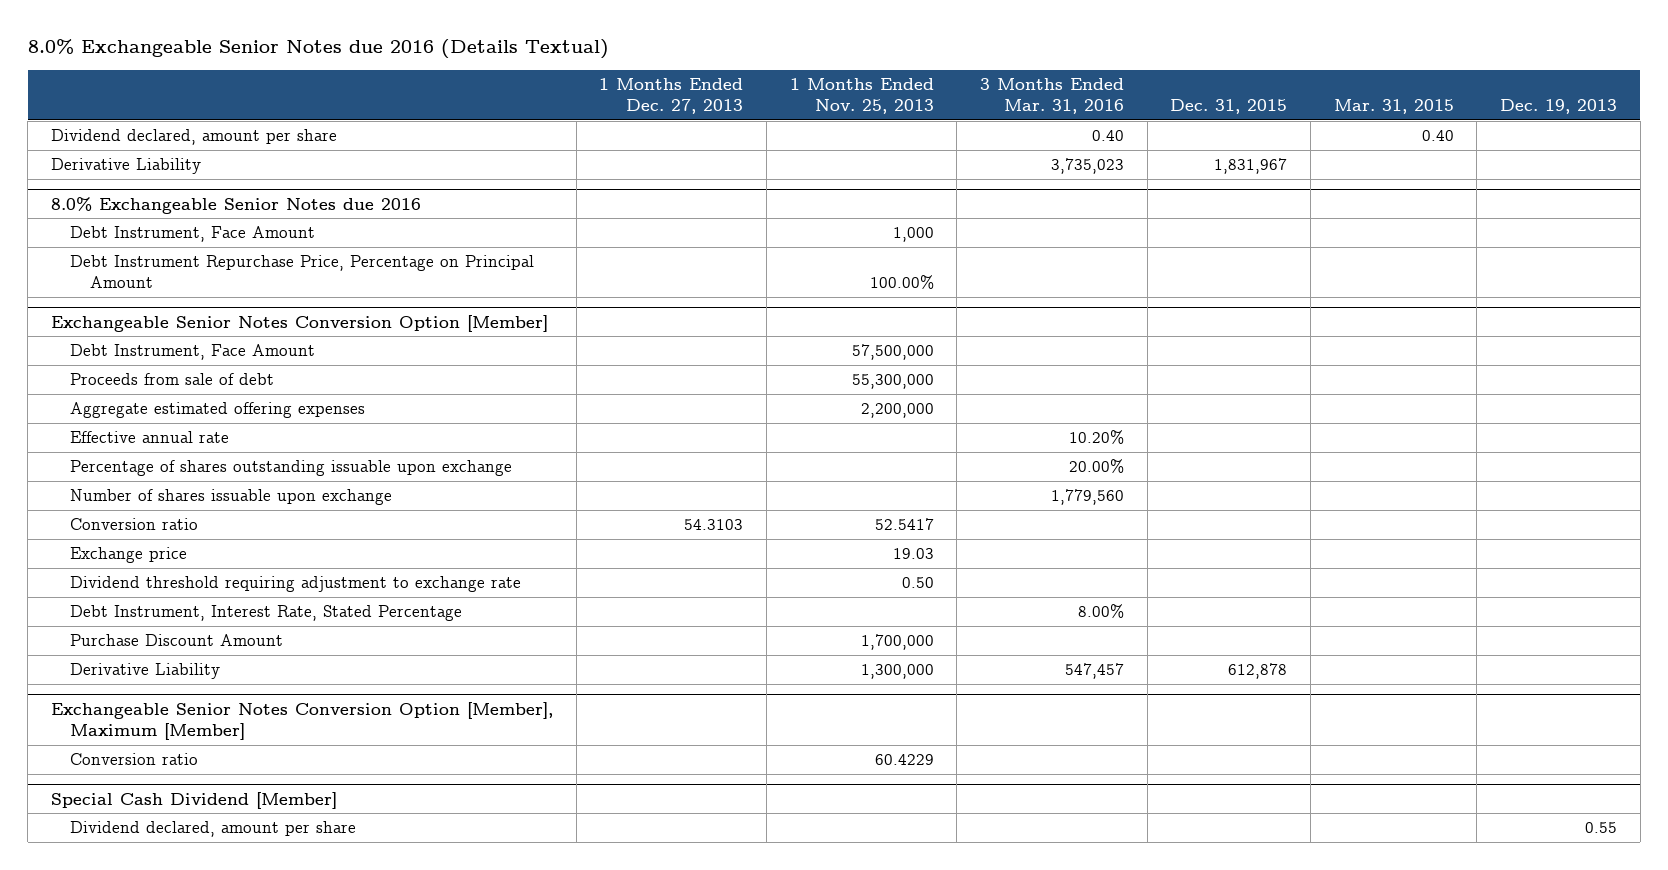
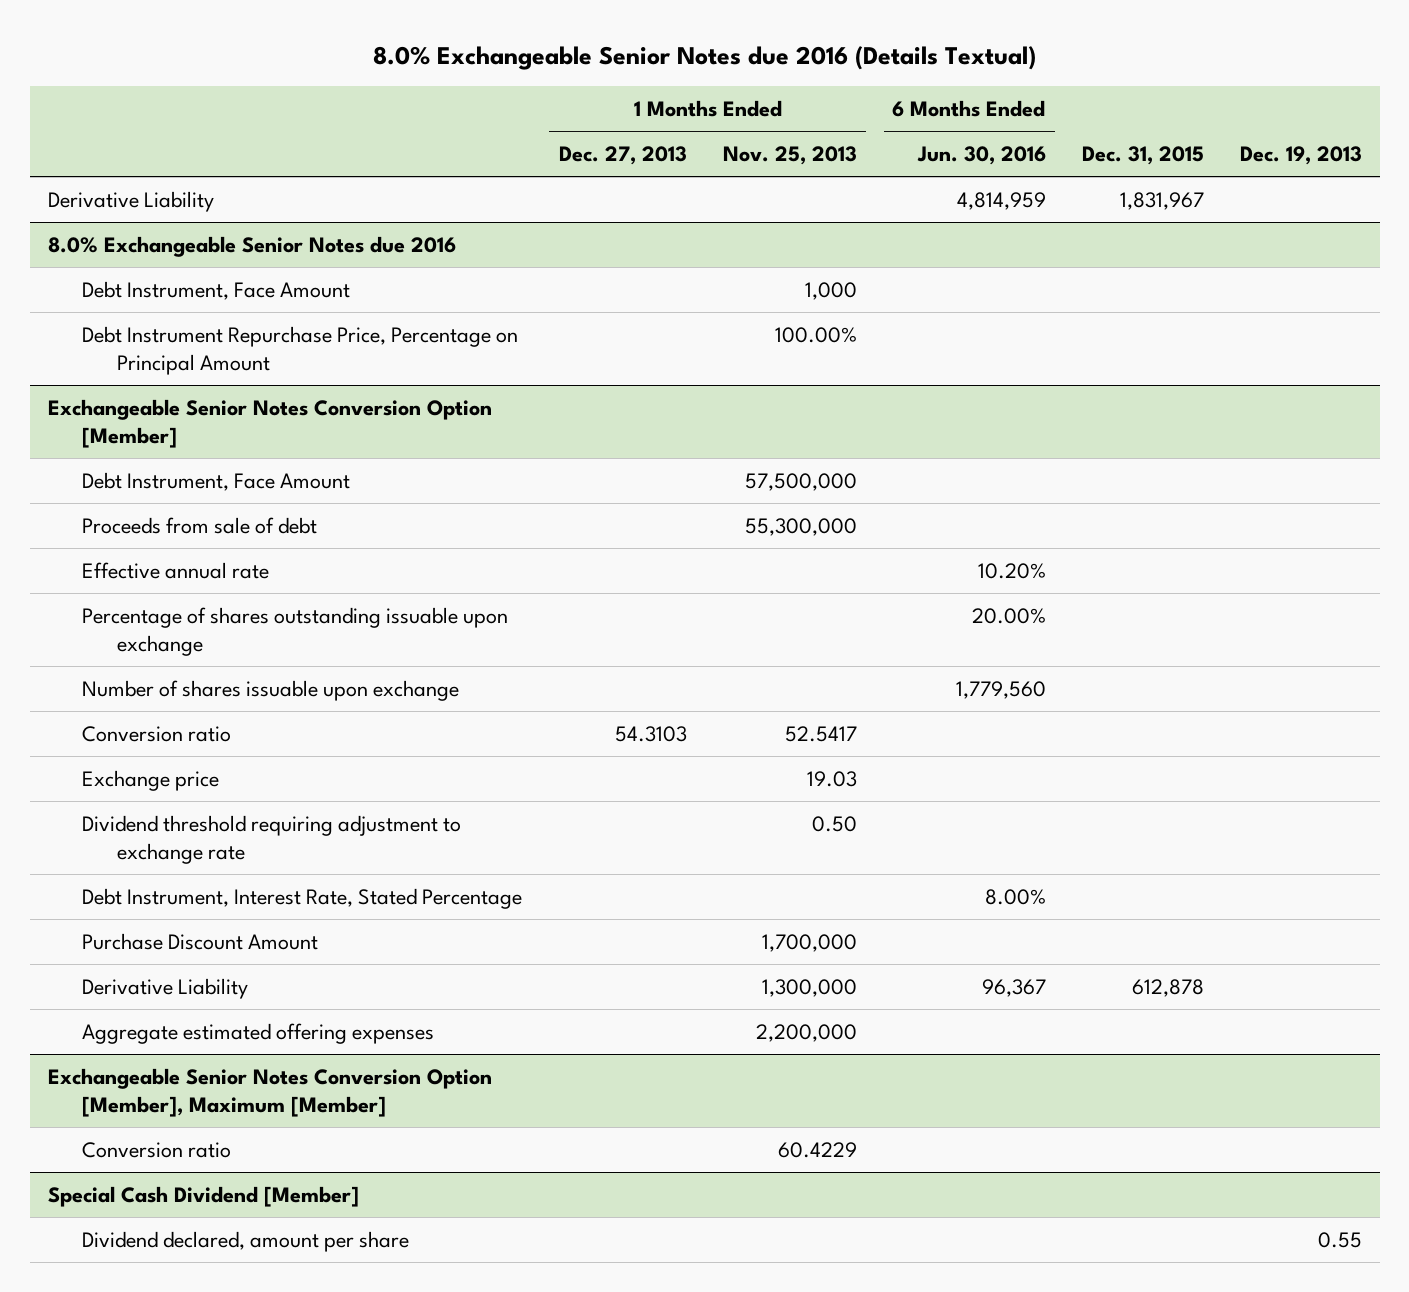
- | 1 Months Ended Dec. 27, 2013 | 1 Months Ended Nov. 25, 2013 | 3 Months Ended Mar. 31, 2016 | Dec. 31, 2015 | Mar. 31, 2015 | Dec. 19, 2013
+ | 1 Months Ended Dec. 27, 2013 | 1 Months Ended Nov. 25, 2013 | 6 Months Ended Jun. 30, 2016 | Dec. 31, 2015 | Dec. 19, 2013
- Dividend declared, amount per share | | | 0.40 | | 0.40 |
@ Exchangeable Senior Notes Conversion Option [Member]
moved down: Aggregate estimated offering expenses | | 2,200,000 | | |

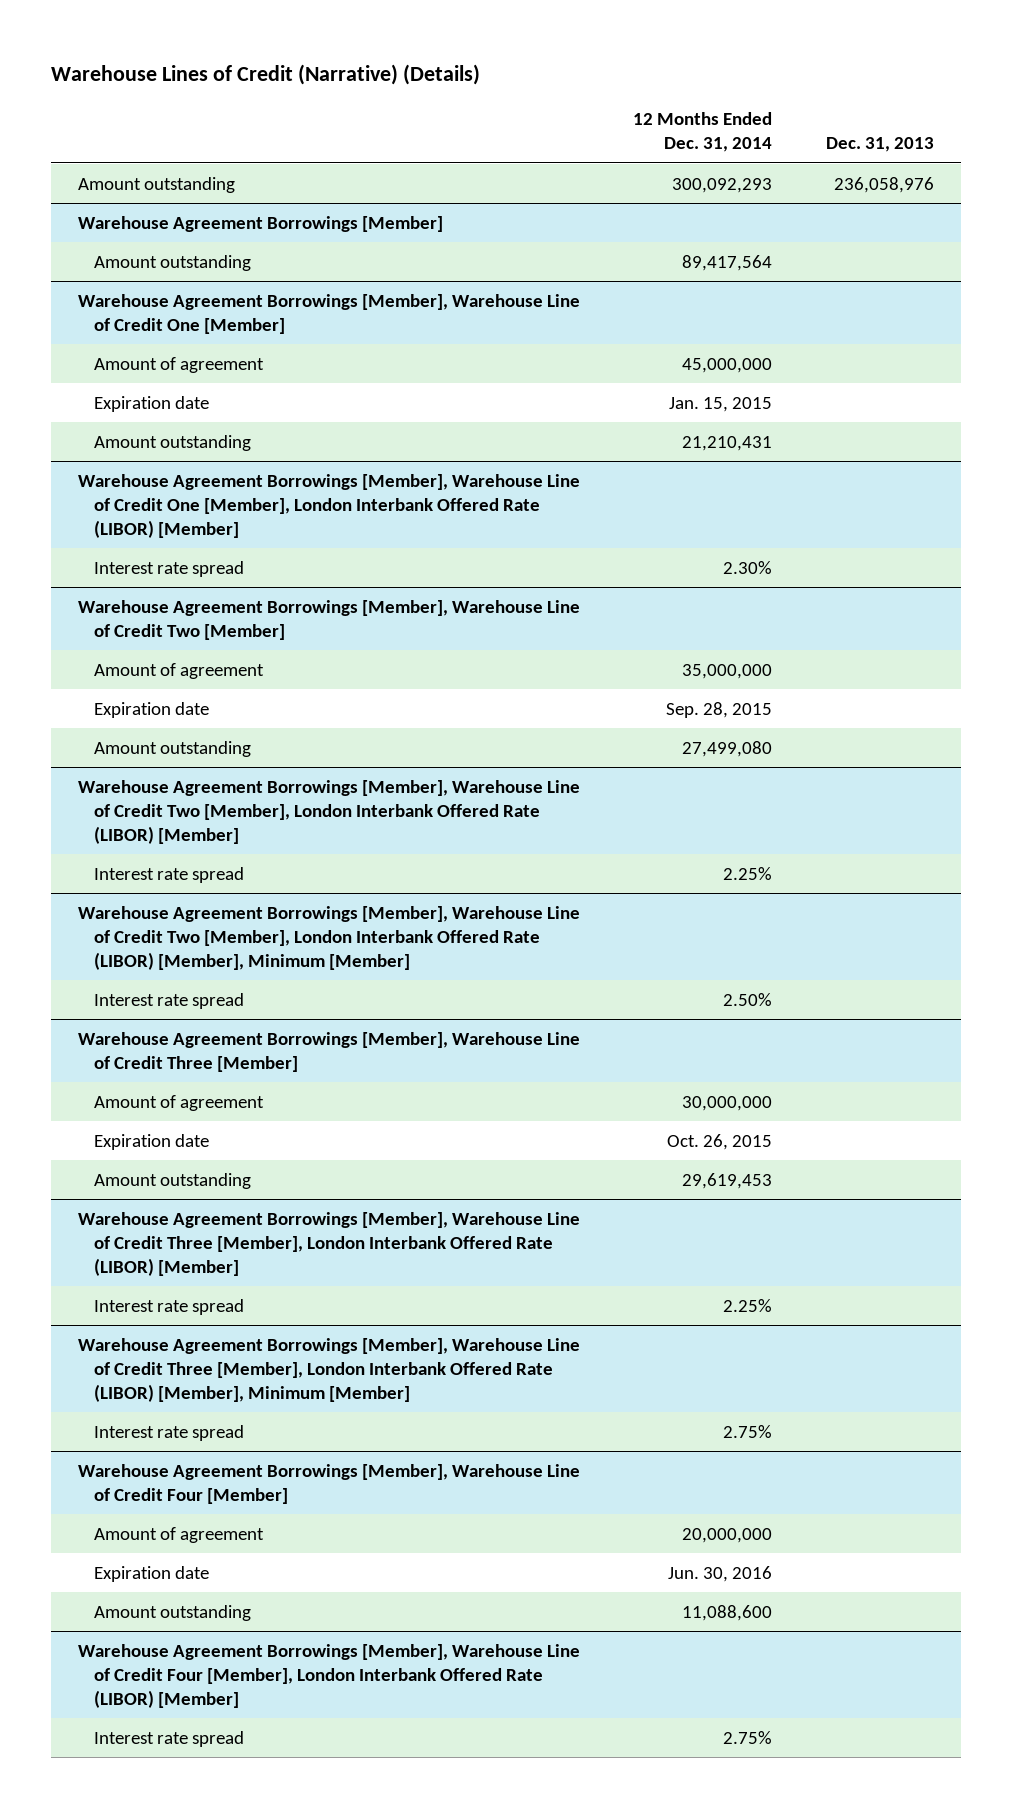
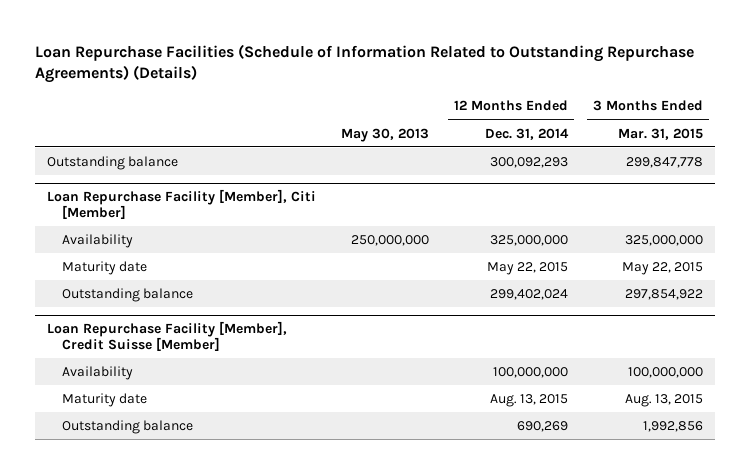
- Warehouse Lines of Credit (Narrative) (Details)
+ Loan Repurchase Facilities (Schedule of Information Related to Outstanding Repurchase Agreements) (Details)
- | 12 Months Ended Dec. 31, 2014 | Dec. 31, 2013
+ | May 30, 2013 | 12 Months Ended Dec. 31, 2014 | 3 Months Ended Mar. 31, 2015
- Amount outstanding | 300,092,293 | 236,058,976
- Warehouse Agreement Borrowings [Member]
- Amount outstanding | 89,417,564 |
- Warehouse Agreement Borrowings [Member], Warehouse Line of Credit One [Member]
- Amount of agreement | 45,000,000 |
- Expiration date | Jan. 15, 2015 |
- Amount outstanding | 21,210,431 |
- Warehouse Agreement Borrowings [Member], Warehouse Line of Credit One [Member], London Interbank Offered Rate (LIBOR) [Member]
- Interest rate spread | 2.30% |
- Warehouse Agreement Borrowings [Member], Warehouse Line of Credit Two [Member]
- Amount of agreement | 35,000,000 |
- Expiration date | Sep. 28, 2015 |
- Amount outstanding | 27,499,080 |
- Warehouse Agreement Borrowings [Member], Warehouse Line of Credit Two [Member], London Interbank Offered Rate (LIBOR) [Member]
- Interest rate spread | 2.25% |
- Warehouse Agreement Borrowings [Member], Warehouse Line of Credit Two [Member], London Interbank Offered Rate (LIBOR) [Member], Minimum [Member]
- Interest rate spread | 2.50% |
- Warehouse Agreement Borrowings [Member], Warehouse Line of Credit Three [Member]
- Amount of agreement | 30,000,000 |
- Expiration date | Oct. 26, 2015 |
- Amount outstanding | 29,619,453 |
- Warehouse Agreement Borrowings [Member], Warehouse Line of Credit Three [Member], London Interbank Offered Rate (LIBOR) [Member]
- Interest rate spread | 2.25% |
- Warehouse Agreement Borrowings [Member], Warehouse Line of Credit Three [Member], London Interbank Offered Rate (LIBOR) [Member], Minimum [Member]
- Interest rate spread | 2.75% |
- Warehouse Agreement Borrowings [Member], Warehouse Line of Credit Four [Member]
- Amount of agreement | 20,000,000 |
- Expiration date | Jun. 30, 2016 |
- Amount outstanding | 11,088,600 |
- Warehouse Agreement Borrowings [Member], Warehouse Line of Credit Four [Member], London Interbank Offered Rate (LIBOR) [Member]
- Interest rate spread | 2.75% |
+ Outstanding balance | | 300,092,293 | 299,847,778
+ Loan Repurchase Facility [Member], Citi [Member]
+ Availability | 250,000,000 | 325,000,000 | 325,000,000
+ Maturity date | | May 22, 2015 | May 22, 2015
+ Outstanding balance | | 299,402,024 | 297,854,922
+ Loan Repurchase Facility [Member], Credit Suisse [Member]
+ Availability | | 100,000,000 | 100,000,000
+ Maturity date | | Aug. 13, 2015 | Aug. 13, 2015
+ Outstanding balance | | 690,269 | 1,992,856

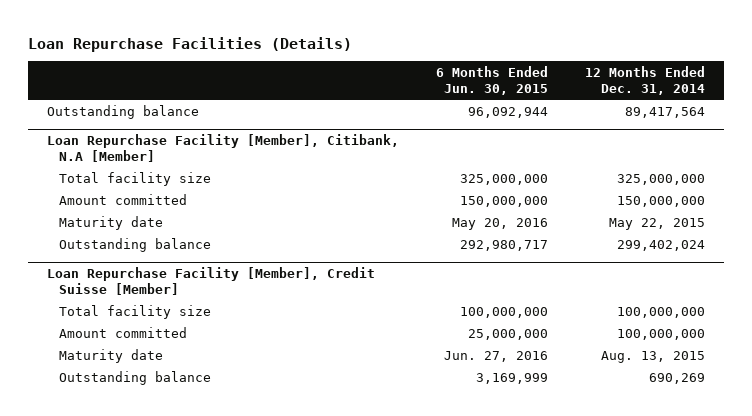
- Loan Repurchase Facilities (Schedule of Information Related to Outstanding Repurchase Agreements) (Details)
+ Loan Repurchase Facilities (Details)
- | May 30, 2013 | 12 Months Ended Dec. 31, 2014 | 3 Months Ended Mar. 31, 2015
+ | 6 Months Ended Jun. 30, 2015 | 12 Months Ended Dec. 31, 2014
- Outstanding balance | | 300,092,293 | 299,847,778
- Loan Repurchase Facility [Member], Citi [Member]
- Availability | 250,000,000 | 325,000,000 | 325,000,000
+ Outstanding balance | 96,092,944 | 89,417,564
+ Loan Repurchase Facility [Member], Citibank, N.A [Member]
+ Total facility size | 325,000,000 | 325,000,000
+ Amount committed | 150,000,000 | 150,000,000
@ Loan Repurchase Facility [Member], Credit Suisse [Member]
- Availability | | 100,000,000 | 100,000,000
+ Total facility size | 100,000,000 | 100,000,000
+ Amount committed | 25,000,000 | 100,000,000

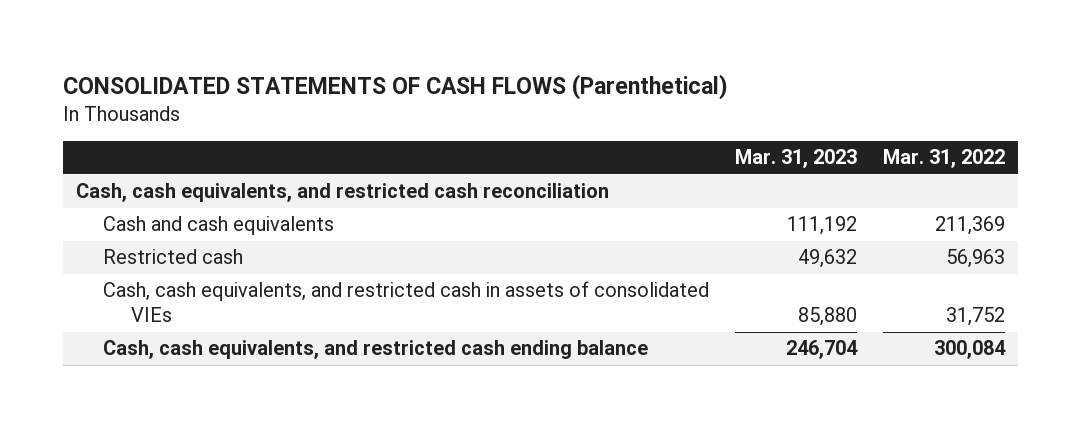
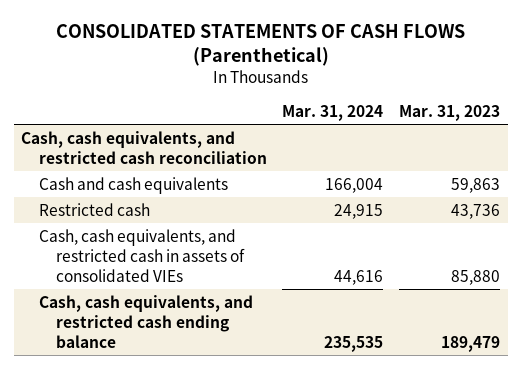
- | Mar. 31, 2023 | Mar. 31, 2022
+ | Mar. 31, 2024 | Mar. 31, 2023
- Cash and cash equivalents | 111,192 | 211,369
- Restricted cash | 49,632 | 56,963
+ Cash and cash equivalents | 166,004 | 59,863
+ Restricted cash | 24,915 | 43,736
- Cash, cash equivalents, and restricted cash ending balance | 246,704 | 300,084
+ Cash, cash equivalents, and restricted cash ending balance | 235,535 | 189,479

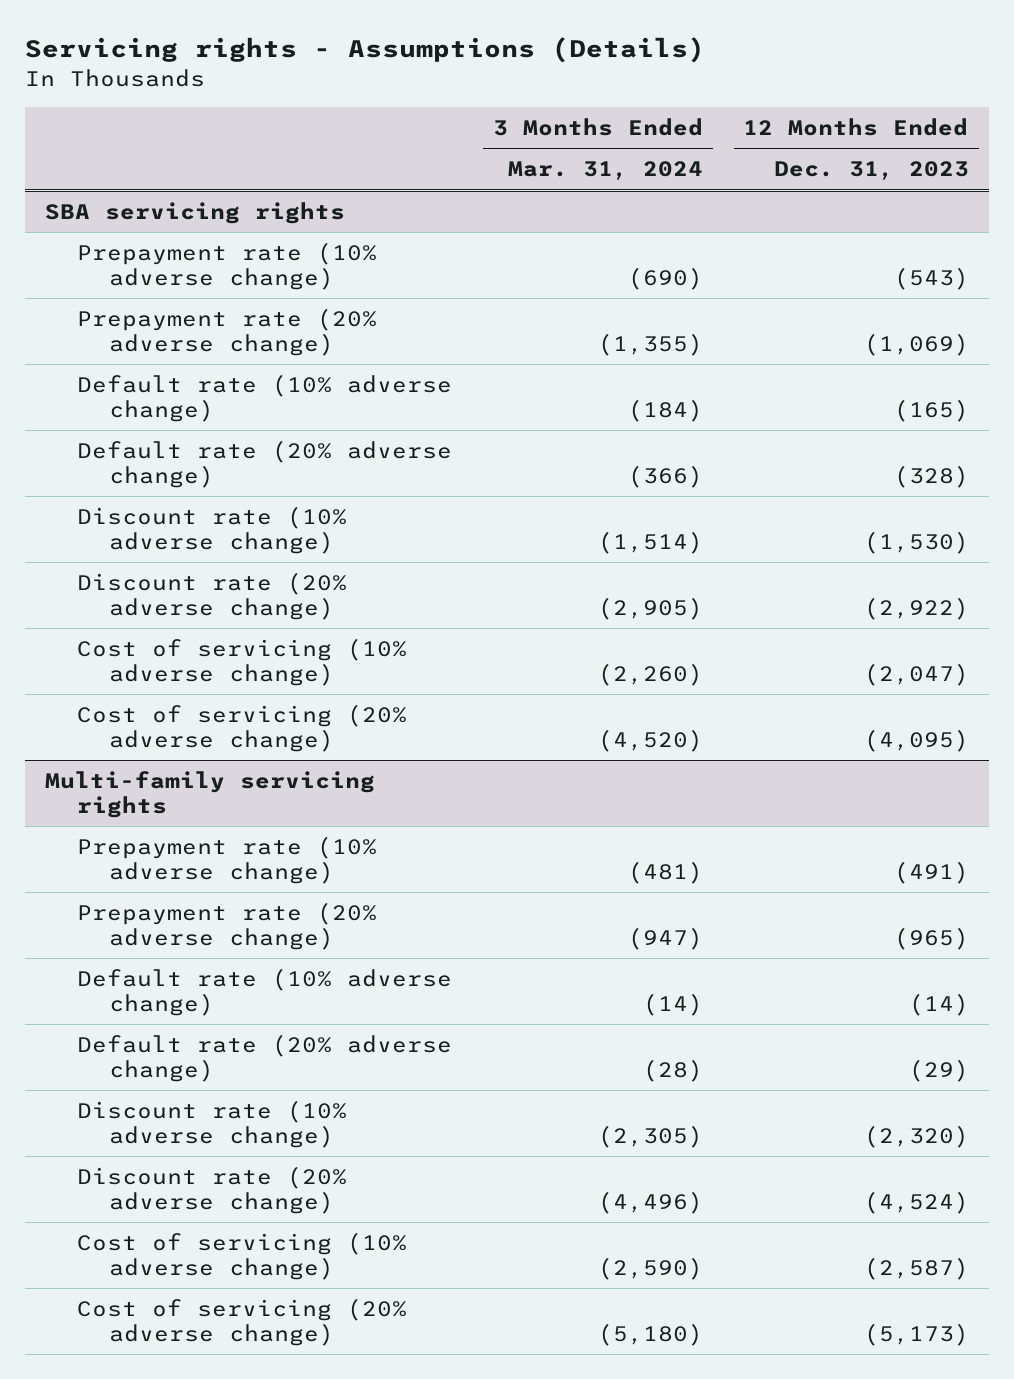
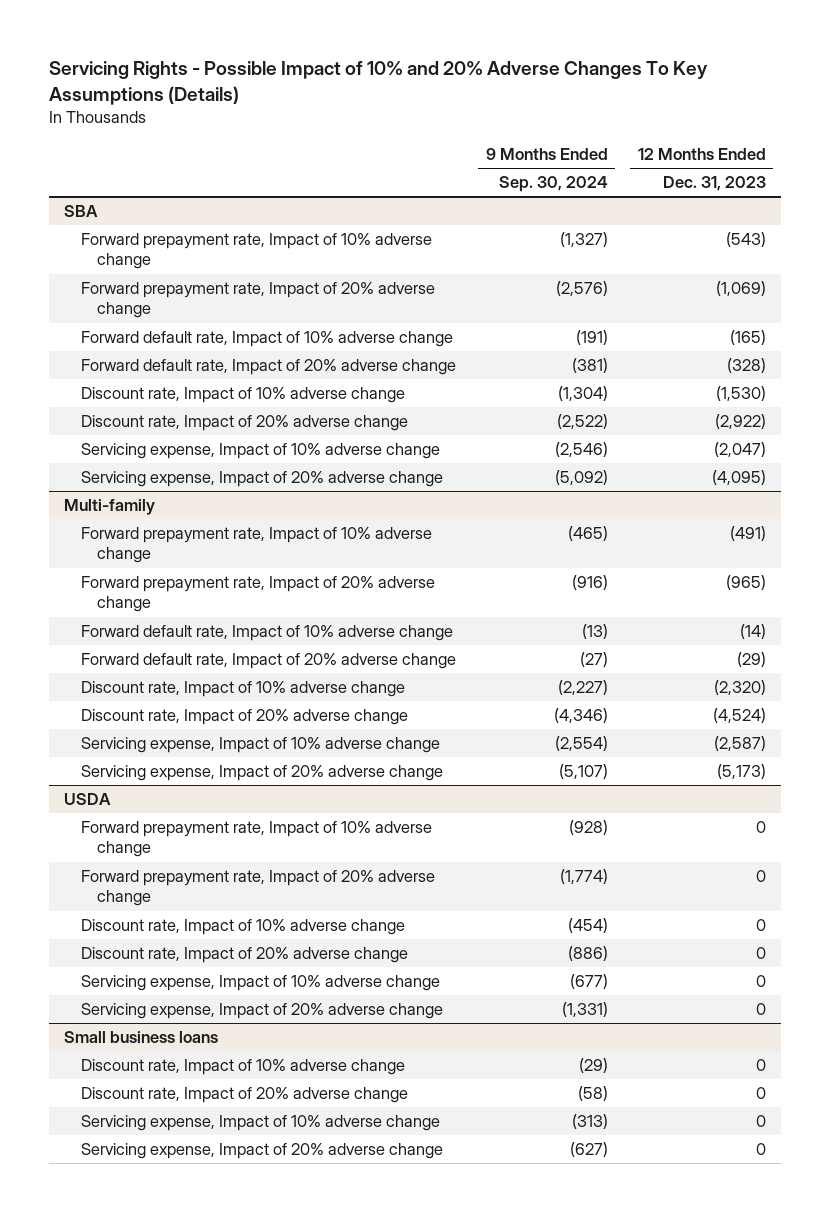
- Servicing rights - Assumptions (Details)
+ Servicing Rights - Possible Impact of 10% and 20% Adverse Changes To Key Assumptions (Details)
- | 3 Months Ended Mar. 31, 2024 | 12 Months Ended Dec. 31, 2023
+ | 9 Months Ended Sep. 30, 2024 | 12 Months Ended Dec. 31, 2023
- SBA servicing rights
- Prepayment rate (10% adverse change) | (690) | (543)
- Prepayment rate (20% adverse change) | (1,355) | (1,069)
- Default rate (10% adverse change) | (184) | (165)
- Default rate (20% adverse change) | (366) | (328)
- Discount rate (10% adverse change) | (1,514) | (1,530)
- Discount rate (20% adverse change) | (2,905) | (2,922)
- Cost of servicing (10% adverse change) | (2,260) | (2,047)
- Cost of servicing (20% adverse change) | (4,520) | (4,095)
- Multi-family servicing rights
- Prepayment rate (10% adverse change) | (481) | (491)
- Prepayment rate (20% adverse change) | (947) | (965)
- Default rate (10% adverse change) | (14) | (14)
- Default rate (20% adverse change) | (28) | (29)
- Discount rate (10% adverse change) | (2,305) | (2,320)
- Discount rate (20% adverse change) | (4,496) | (4,524)
- Cost of servicing (10% adverse change) | (2,590) | (2,587)
- Cost of servicing (20% adverse change) | (5,180) | (5,173)
+ SBA
+ Forward prepayment rate, Impact of 10% adverse change | (1,327) | (543)
+ Forward prepayment rate, Impact of 20% adverse change | (2,576) | (1,069)
+ Forward default rate, Impact of 10% adverse change | (191) | (165)
+ Forward default rate, Impact of 20% adverse change | (381) | (328)
+ Discount rate, Impact of 10% adverse change | (1,304) | (1,530)
+ Discount rate, Impact of 20% adverse change | (2,522) | (2,922)
+ Servicing expense, Impact of 10% adverse change | (2,546) | (2,047)
+ Servicing expense, Impact of 20% adverse change | (5,092) | (4,095)
+ Multi-family
+ Forward prepayment rate, Impact of 10% adverse change | (465) | (491)
+ Forward prepayment rate, Impact of 20% adverse change | (916) | (965)
+ Forward default rate, Impact of 10% adverse change | (13) | (14)
+ Forward default rate, Impact of 20% adverse change | (27) | (29)
+ Discount rate, Impact of 10% adverse change | (2,227) | (2,320)
+ Discount rate, Impact of 20% adverse change | (4,346) | (4,524)
+ Servicing expense, Impact of 10% adverse change | (2,554) | (2,587)
+ Servicing expense, Impact of 20% adverse change | (5,107) | (5,173)
+ USDA
+ Forward prepayment rate, Impact of 10% adverse change | (928) | 0
+ Forward prepayment rate, Impact of 20% adverse change | (1,774) | 0
+ Discount rate, Impact of 10% adverse change | (454) | 0
+ Discount rate, Impact of 20% adverse change | (886) | 0
+ Servicing expense, Impact of 10% adverse change | (677) | 0
+ Servicing expense, Impact of 20% adverse change | (1,331) | 0
+ Small business loans
+ Discount rate, Impact of 10% adverse change | (29) | 0
+ Discount rate, Impact of 20% adverse change | (58) | 0
+ Servicing expense, Impact of 10% adverse change | (313) | 0
+ Servicing expense, Impact of 20% adverse change | (627) | 0

